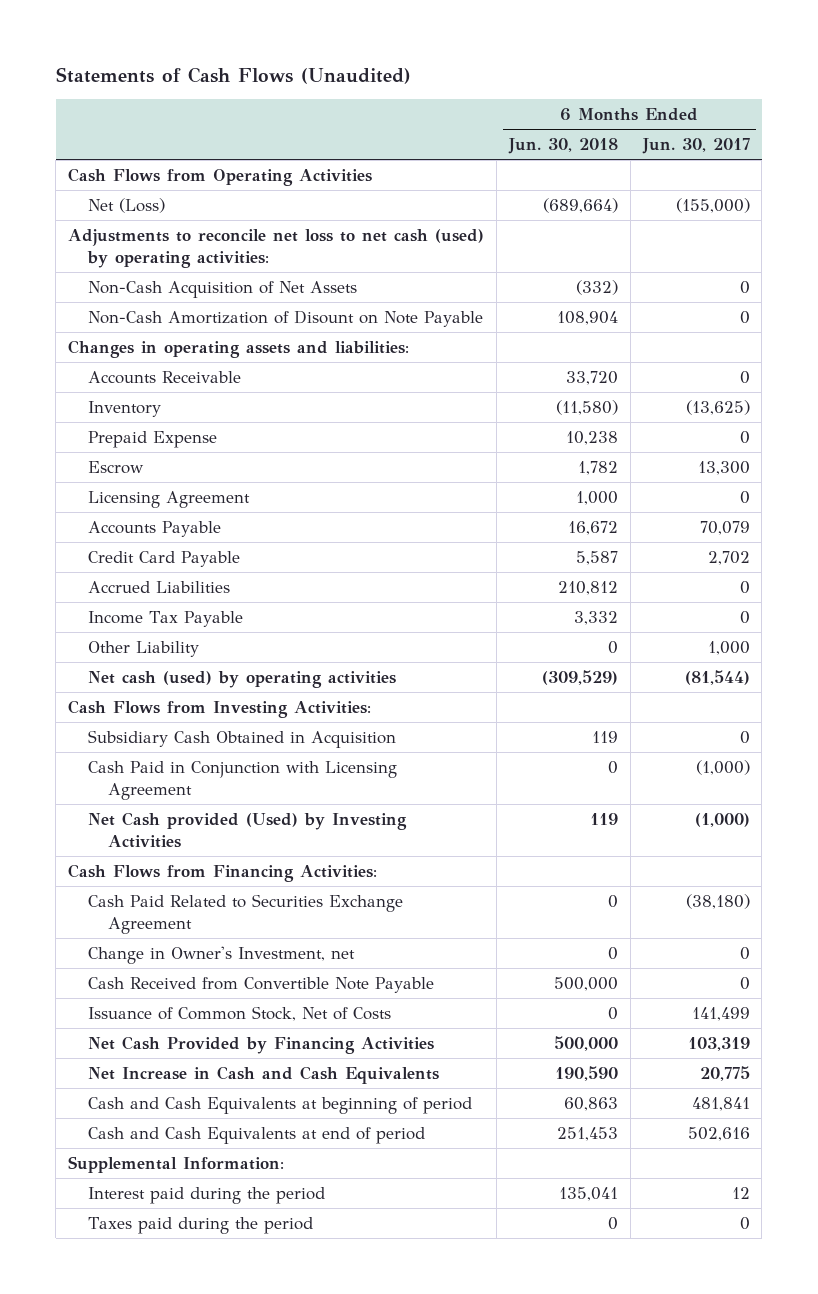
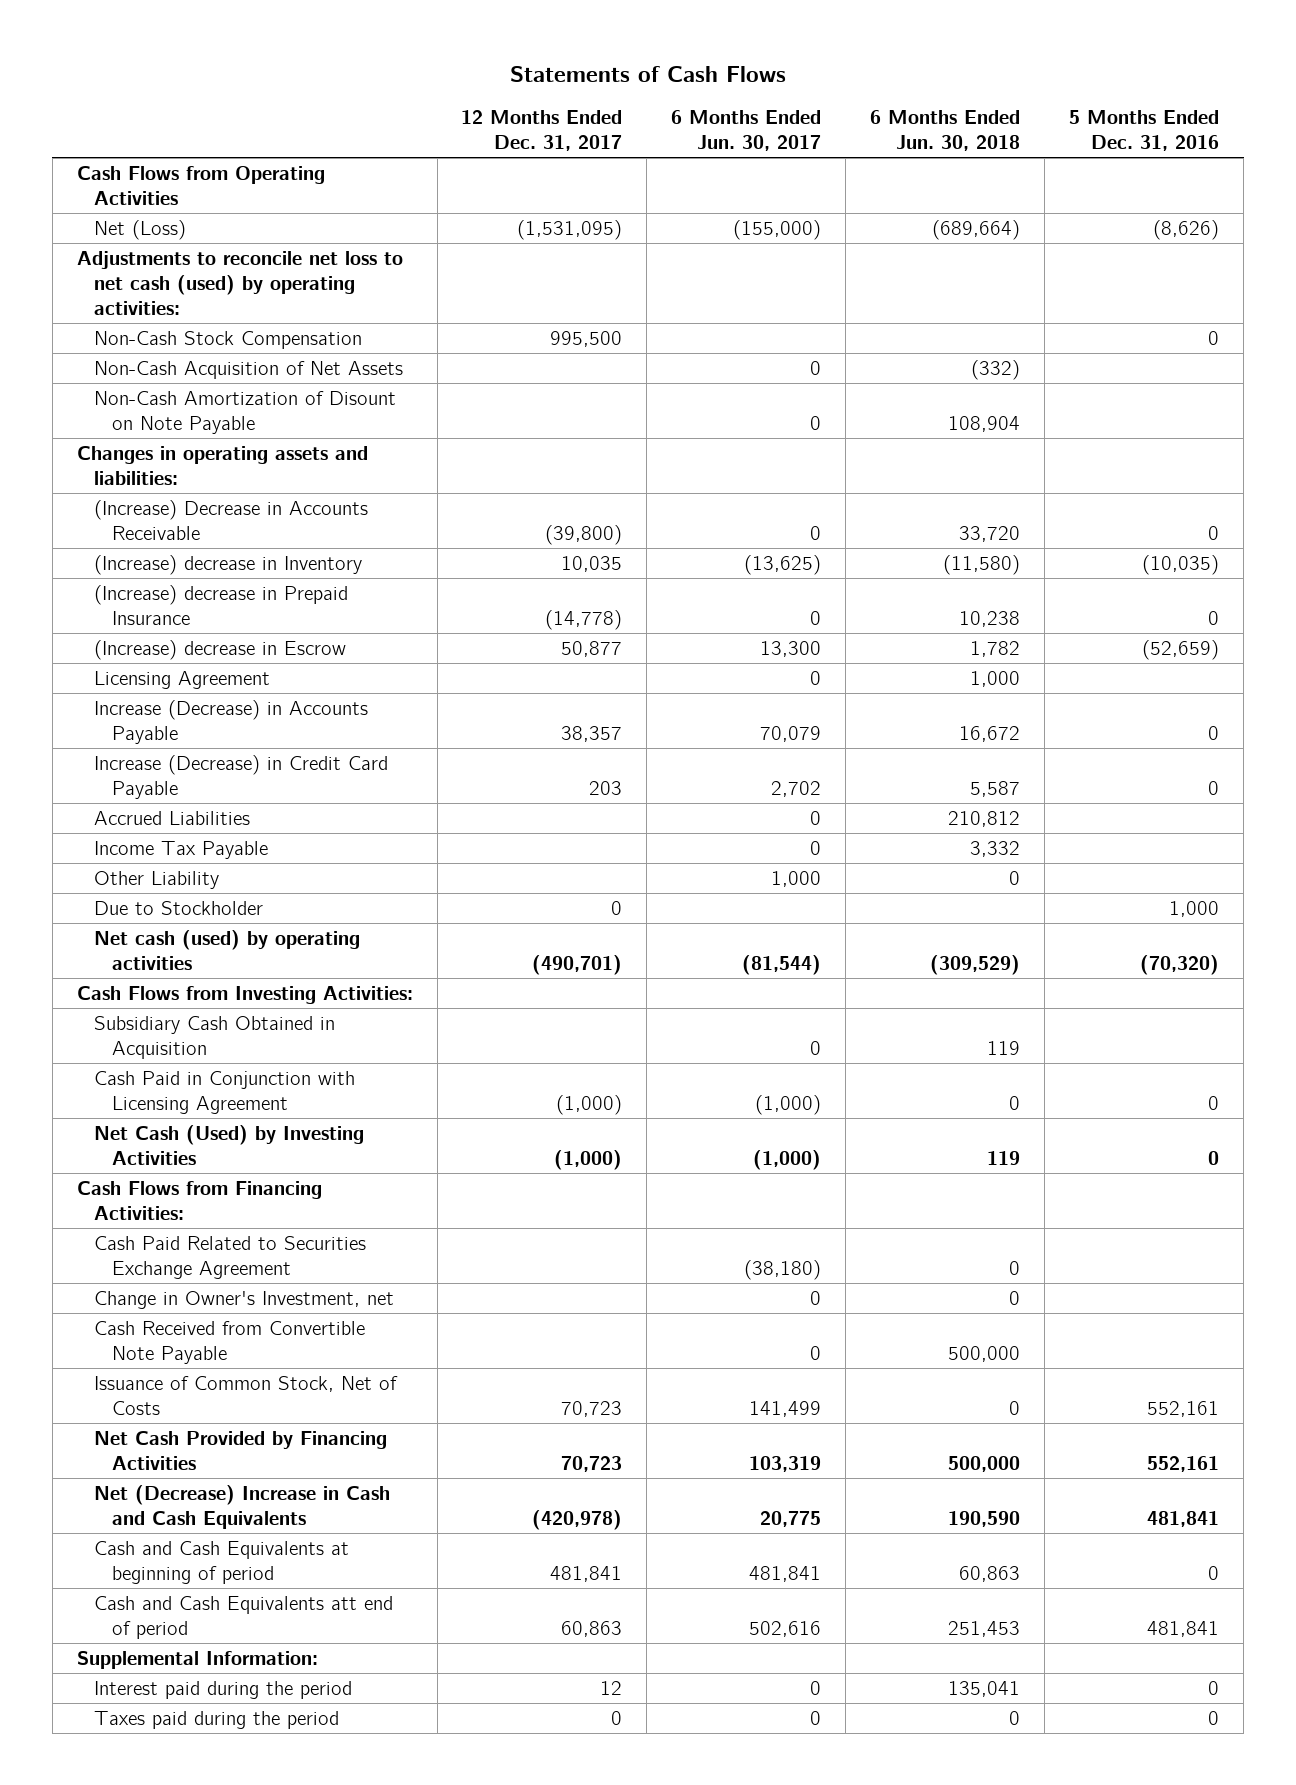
- Statements of Cash Flows (Unaudited)
+ Statements of Cash Flows
- | 6 Months Ended Jun. 30, 2018 | 6 Months Ended Jun. 30, 2017
+ | 12 Months Ended Dec. 31, 2017 | 6 Months Ended Jun. 30, 2017 | 6 Months Ended Jun. 30, 2018 | 5 Months Ended Dec. 31, 2016
+ Non-Cash Stock Compensation | 995,500 | | | 0
- Accounts Receivable | 33,720 | 0
- Inventory | (11,580) | (13,625)
- Prepaid Expense | 10,238 | 0
- Escrow | 1,782 | 13,300
+ (Increase) Decrease in Accounts Receivable | (39,800) | 0 | 33,720 | 0
+ (Increase) decrease in Inventory | 10,035 | (13,625) | (11,580) | (10,035)
+ (Increase) decrease in Prepaid Insurance | (14,778) | 0 | 10,238 | 0
+ (Increase) decrease in Escrow | 50,877 | 13,300 | 1,782 | (52,659)
- Accounts Payable | 16,672 | 70,079
- Credit Card Payable | 5,587 | 2,702
+ Increase (Decrease) in Accounts Payable | 38,357 | 70,079 | 16,672 | 0
+ Increase (Decrease) in Credit Card Payable | 203 | 2,702 | 5,587 | 0
+ Due to Stockholder | 0 | | | 1,000
- Net Cash provided (Used) by Investing Activities | 119 | (1,000)
+ Net Cash (Used) by Investing Activities | (1,000) | (1,000) | 119 | 0
- Net Increase in Cash and Cash Equivalents | 190,590 | 20,775
+ Net (Decrease) Increase in Cash and Cash Equivalents | (420,978) | 20,775 | 190,590 | 481,841
- Cash and Cash Equivalents at end of period | 251,453 | 502,616
+ Cash and Cash Equivalents att end of period | 60,863 | 502,616 | 251,453 | 481,841
- Interest paid during the period | 135,041 | 12
+ Interest paid during the period | 12 | 0 | 135,041 | 0

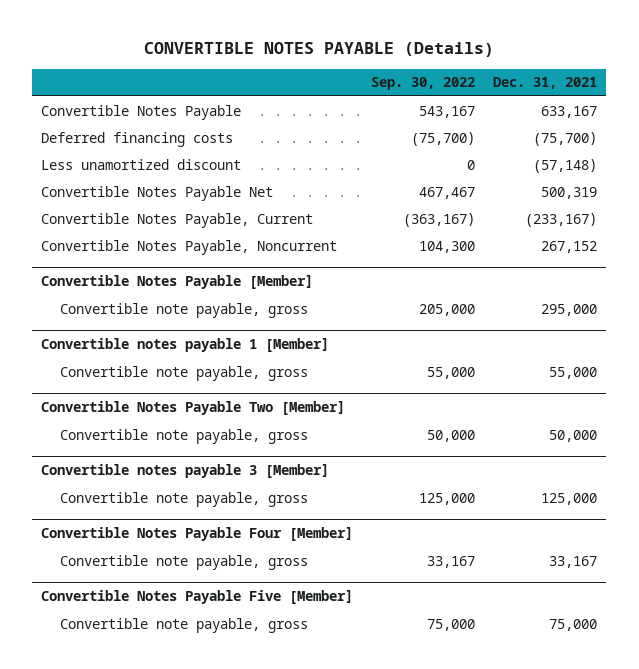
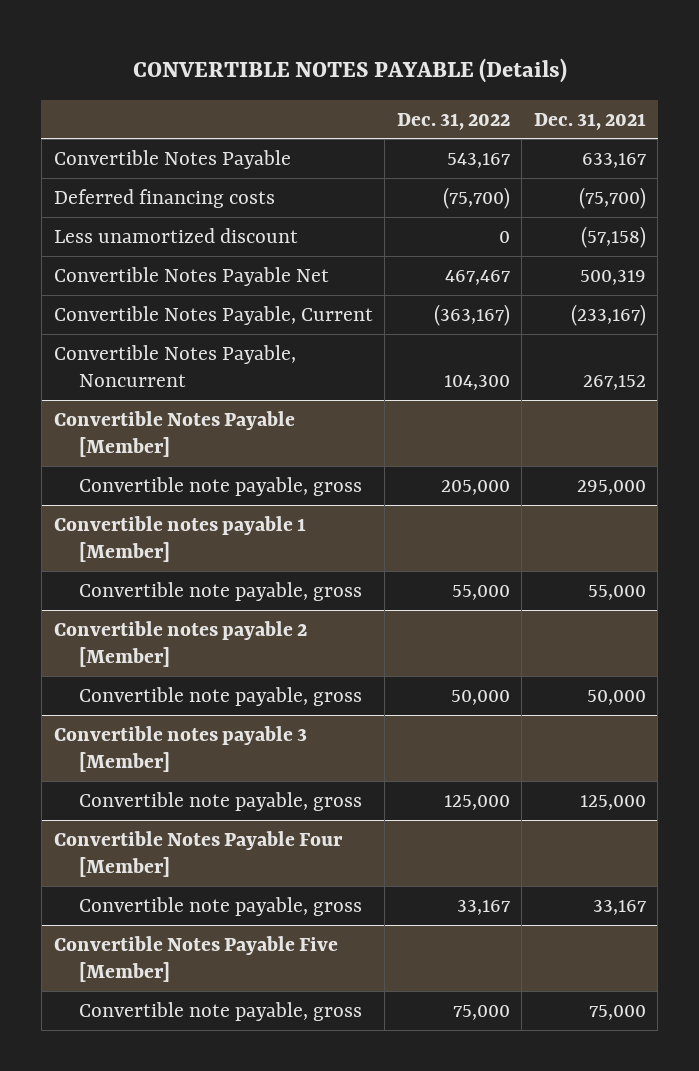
- | Sep. 30, 2022 | Dec. 31, 2021
+ | Dec. 31, 2022 | Dec. 31, 2021
- Less unamortized discount | 0 | (57,148)
+ Less unamortized discount | 0 | (57,158)
- Convertible Notes Payable Two [Member]
+ Convertible notes payable 2 [Member]

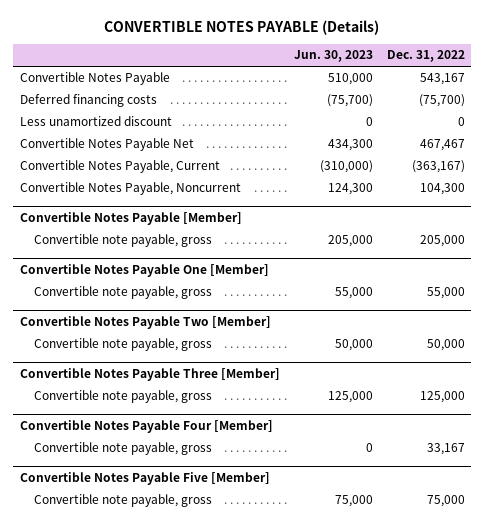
- | Dec. 31, 2022 | Dec. 31, 2021
+ | Jun. 30, 2023 | Dec. 31, 2022
- Convertible notes payable 1 [Member]
+ Convertible Notes Payable One [Member]
- Convertible notes payable 2 [Member]
+ Convertible Notes Payable Two [Member]
- Convertible notes payable 3 [Member]
+ Convertible Notes Payable Three [Member]

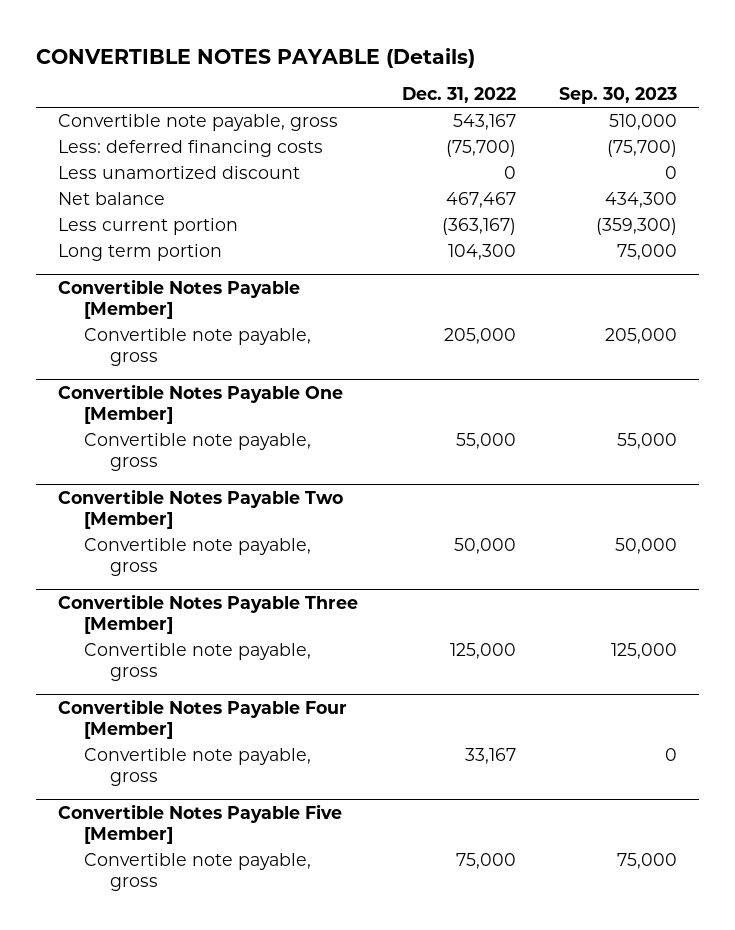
- | Jun. 30, 2023 | Dec. 31, 2022
+ | Dec. 31, 2022 | Sep. 30, 2023
- Convertible Notes Payable | 510,000 | 543,167
- Deferred financing costs | (75,700) | (75,700)
+ Convertible note payable, gross | 543,167 | 510,000
+ Less: deferred financing costs | (75,700) | (75,700)
- Convertible Notes Payable Net | 434,300 | 467,467
- Convertible Notes Payable, Current | (310,000) | (363,167)
- Convertible Notes Payable, Noncurrent | 124,300 | 104,300
+ Net balance | 467,467 | 434,300
+ Less current portion | (363,167) | (359,300)
+ Long term portion | 104,300 | 75,000

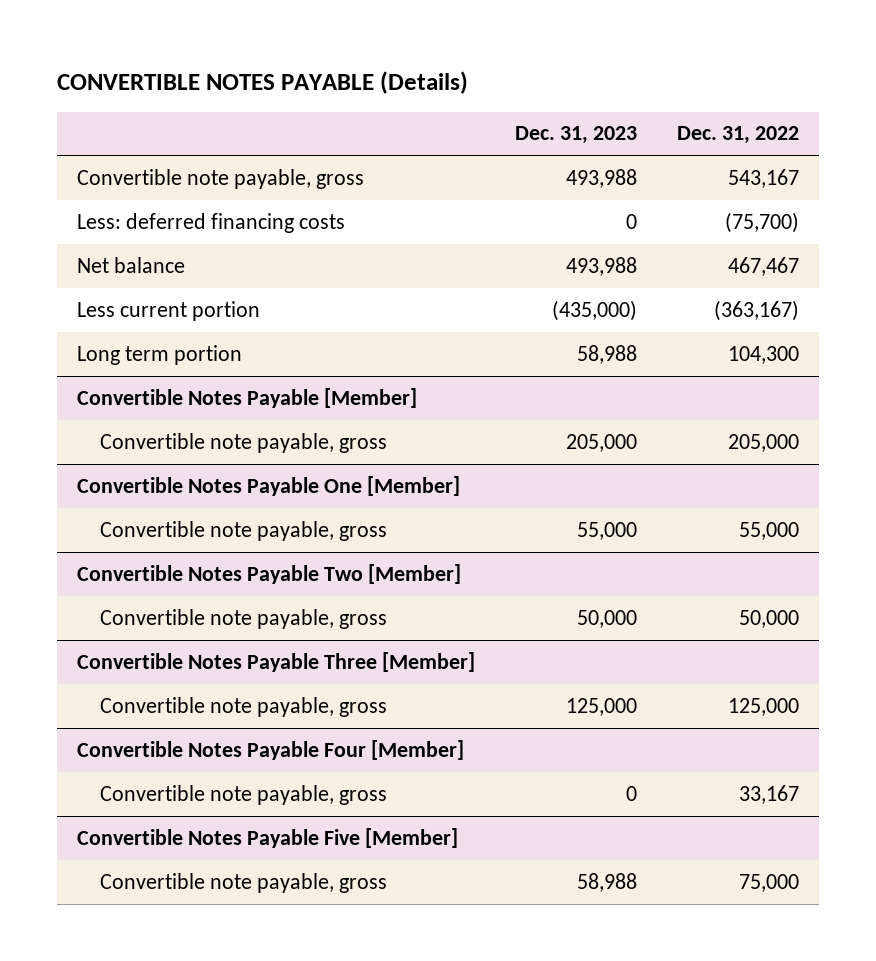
- | Dec. 31, 2022 | Sep. 30, 2023
+ | Dec. 31, 2023 | Dec. 31, 2022
- Less unamortized discount | 0 | 0

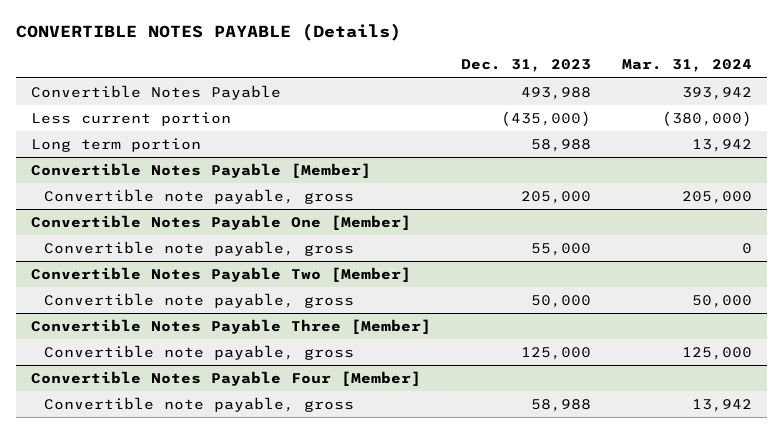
- | Dec. 31, 2023 | Dec. 31, 2022
+ | Dec. 31, 2023 | Mar. 31, 2024
- Convertible note payable, gross | 493,988 | 543,167
- Less: deferred financing costs | 0 | (75,700)
- Net balance | 493,988 | 467,467
+ Convertible Notes Payable | 493,988 | 393,942
@ Convertible Notes Payable Four [Member]
- Convertible note payable, gross | 0 | 33,167
- Convertible Notes Payable Five [Member]

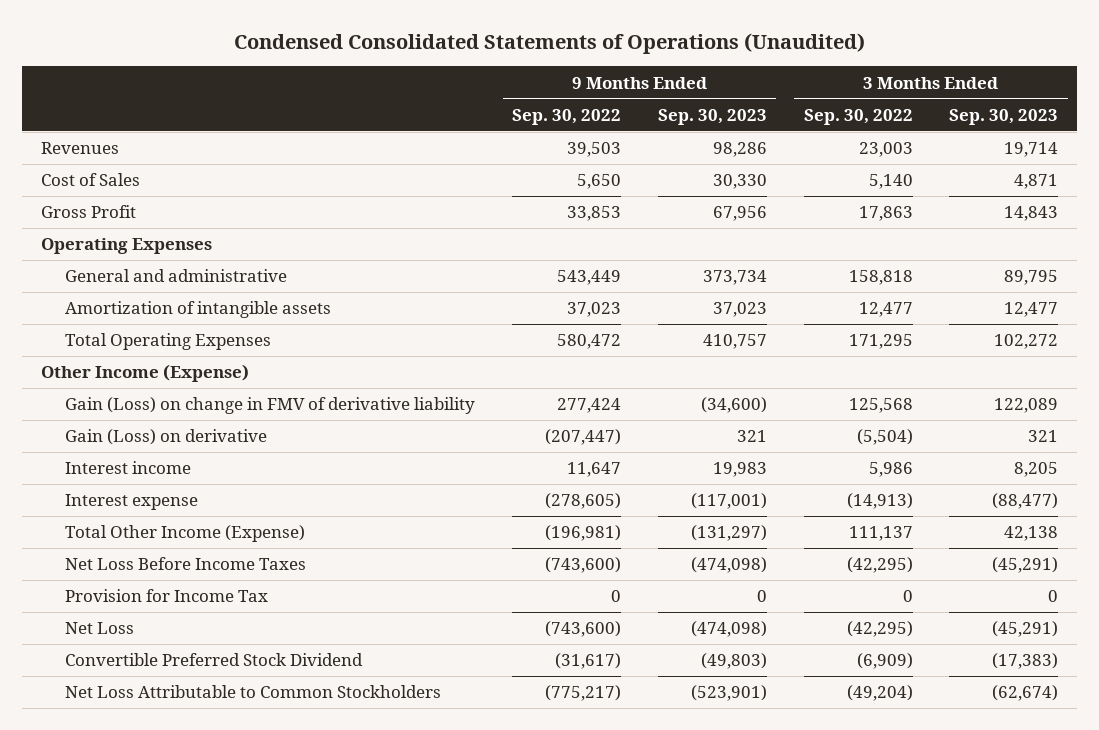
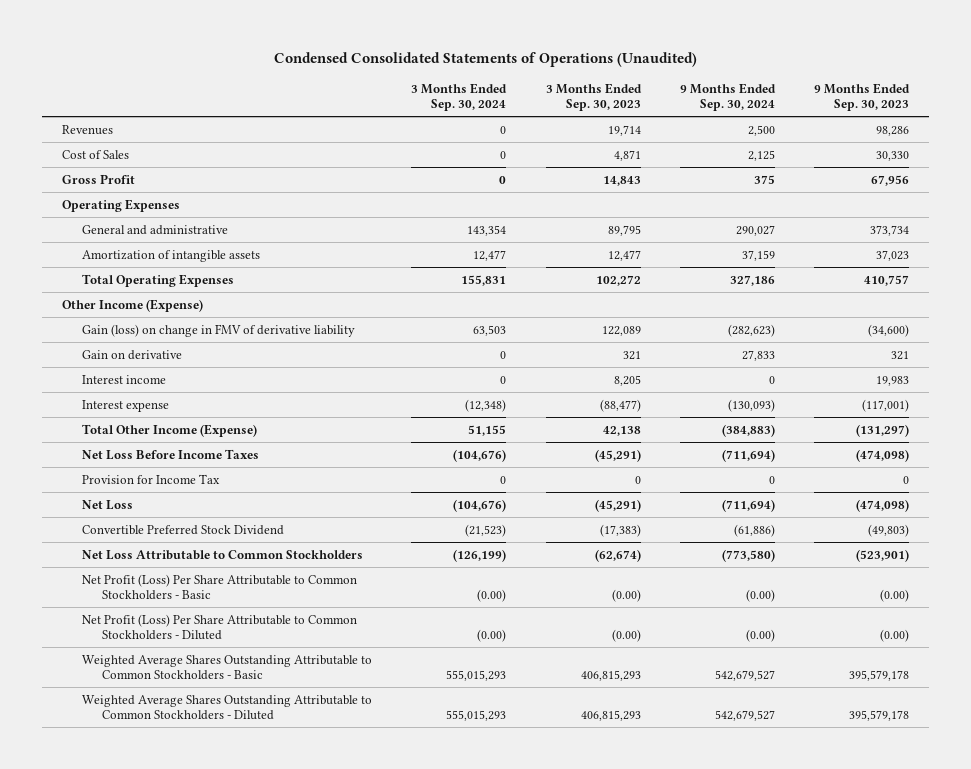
- | 9 Months Ended Sep. 30, 2022 | 9 Months Ended Sep. 30, 2023 | 3 Months Ended Sep. 30, 2022 | 3 Months Ended Sep. 30, 2023
+ | 3 Months Ended Sep. 30, 2024 | 3 Months Ended Sep. 30, 2023 | 9 Months Ended Sep. 30, 2024 | 9 Months Ended Sep. 30, 2023
- Gain (Loss) on change in FMV of derivative liability | 277,424 | (34,600) | 125,568 | 122,089
- Gain (Loss) on derivative | (207,447) | 321 | (5,504) | 321
+ Gain (loss) on change in FMV of derivative liability | 63,503 | 122,089 | (282,623) | (34,600)
+ Gain on derivative | 0 | 321 | 27,833 | 321
+ Net Profit (Loss) Per Share Attributable to Common Stockholders - Basic | (0.00) | (0.00) | (0.00) | (0.00)
+ Net Profit (Loss) Per Share Attributable to Common Stockholders - Diluted | (0.00) | (0.00) | (0.00) | (0.00)
+ Weighted Average Shares Outstanding Attributable to Common Stockholders - Basic | 555,015,293 | 406,815,293 | 542,679,527 | 395,579,178
+ Weighted Average Shares Outstanding Attributable to Common Stockholders - Diluted | 555,015,293 | 406,815,293 | 542,679,527 | 395,579,178

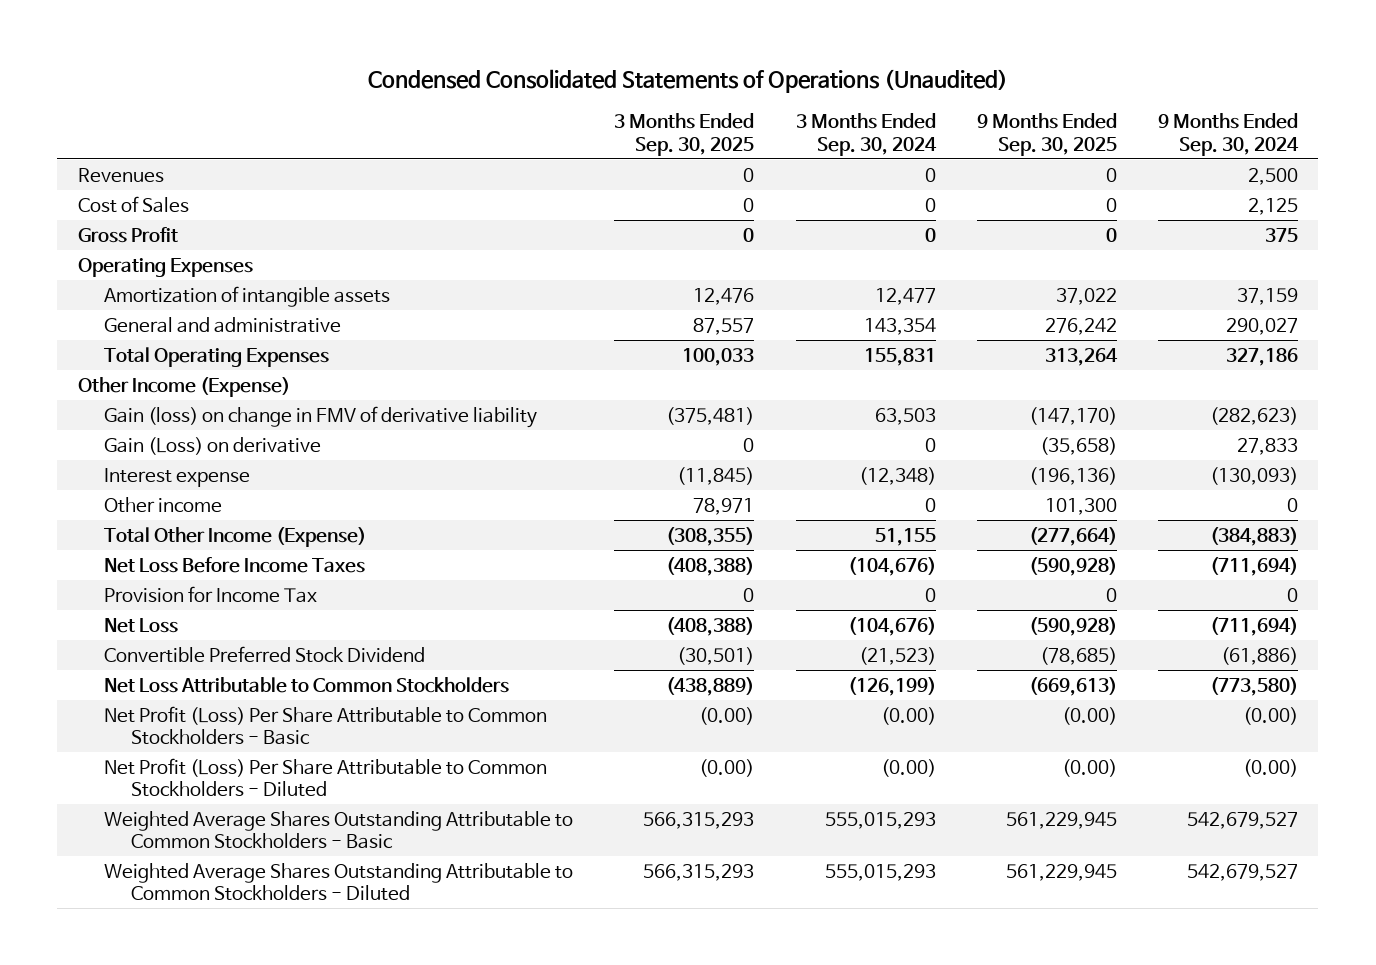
- | 3 Months Ended Sep. 30, 2024 | 3 Months Ended Sep. 30, 2023 | 9 Months Ended Sep. 30, 2024 | 9 Months Ended Sep. 30, 2023
+ | 3 Months Ended Sep. 30, 2025 | 3 Months Ended Sep. 30, 2024 | 9 Months Ended Sep. 30, 2025 | 9 Months Ended Sep. 30, 2024
moved down: General and administrative | 87,557 | 143,354 | 276,242 | 290,027
- Gain on derivative | 0 | 321 | 27,833 | 321
- Interest income | 0 | 8,205 | 0 | 19,983
+ Gain (Loss) on derivative | 0 | 0 | (35,658) | 27,833
+ Other income | 78,971 | 0 | 101,300 | 0

